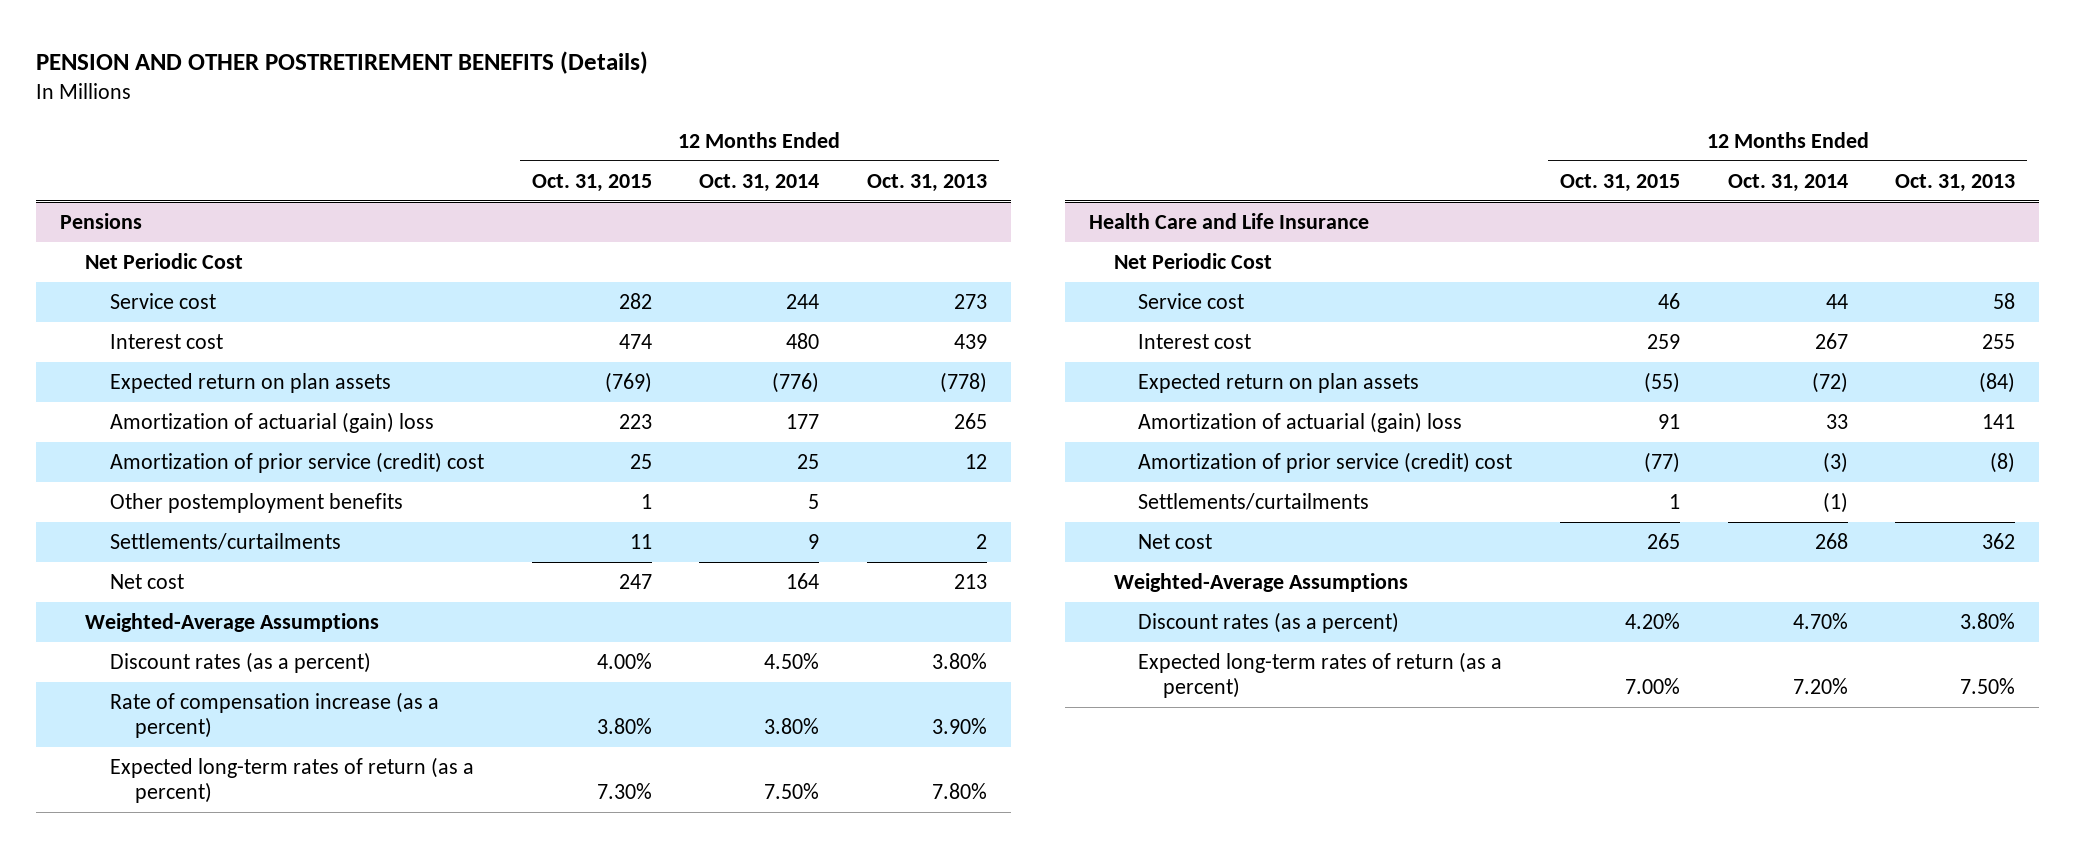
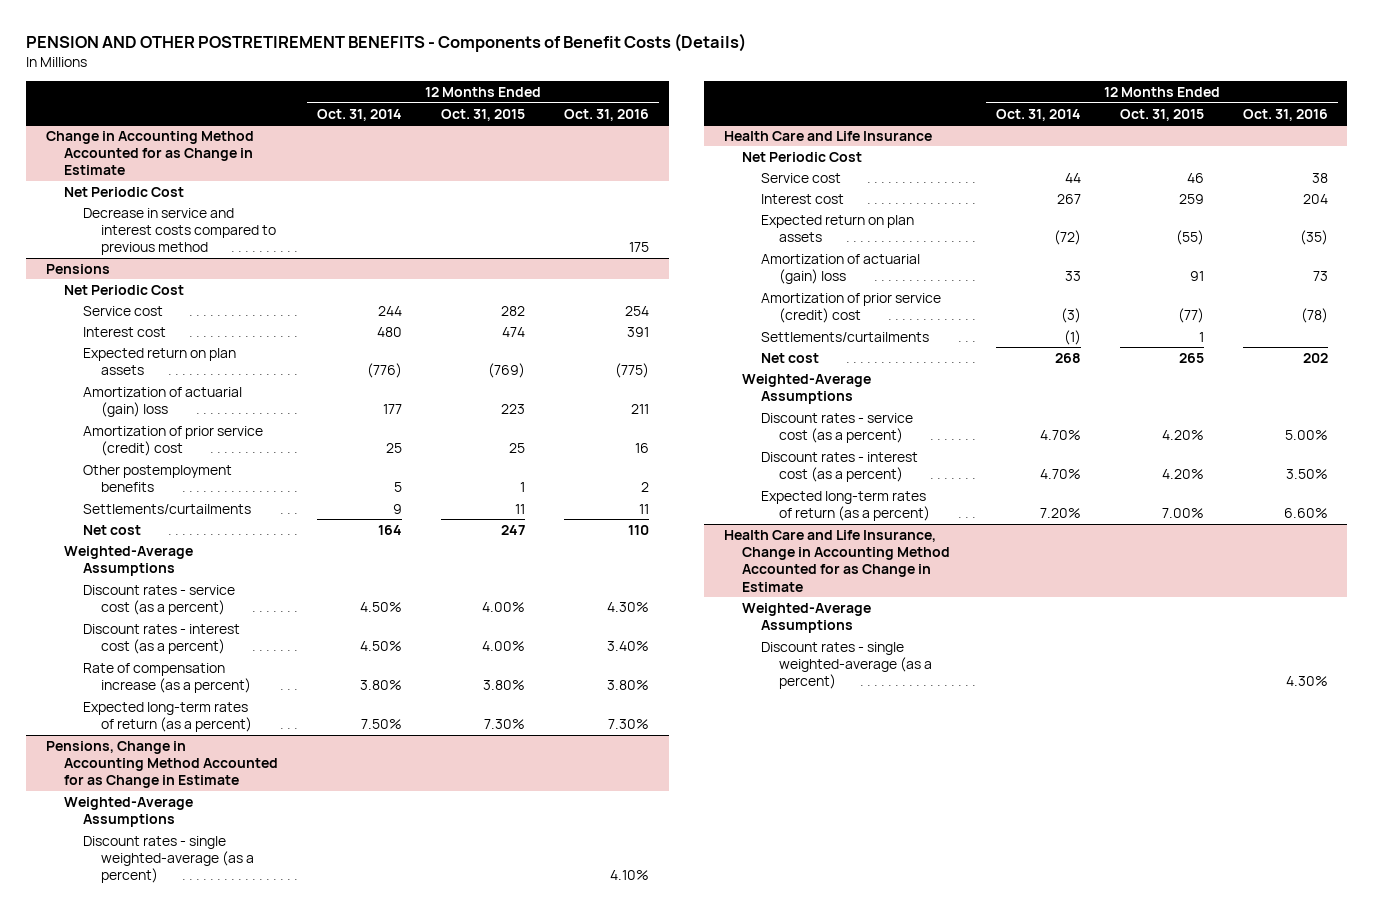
- PENSION AND OTHER POSTRETIREMENT BENEFITS (Details)
+ PENSION AND OTHER POSTRETIREMENT BENEFITS - Components of Benefit Costs (Details)
- | 12 Months Ended Oct. 31, 2015 | 12 Months Ended Oct. 31, 2014 | 12 Months Ended Oct. 31, 2013
+ | 12 Months Ended Oct. 31, 2014 | 12 Months Ended Oct. 31, 2015 | 12 Months Ended Oct. 31, 2016
+ Change in Accounting Method Accounted for as Change in Estimate
+ Net Periodic Cost
+ Decrease in service and interest costs compared to previous method | | | 175
@ Pensions
- Discount rates (as a percent) | 4.00% | 4.50% | 3.80%
+ Discount rates - service cost (as a percent) | 4.50% | 4.00% | 4.30%
+ Discount rates - interest cost (as a percent) | 4.50% | 4.00% | 3.40%
+ Pensions, Change in Accounting Method Accounted for as Change in Estimate
+ Weighted-Average Assumptions
+ Discount rates - single weighted-average (as a percent) | | | 4.10%
@ Health Care and Life Insurance
- Discount rates (as a percent) | 4.20% | 4.70% | 3.80%
+ Discount rates - service cost (as a percent) | 4.70% | 4.20% | 5.00%
+ Discount rates - interest cost (as a percent) | 4.70% | 4.20% | 3.50%
+ Health Care and Life Insurance, Change in Accounting Method Accounted for as Change in Estimate
+ Weighted-Average Assumptions
+ Discount rates - single weighted-average (as a percent) | | | 4.30%

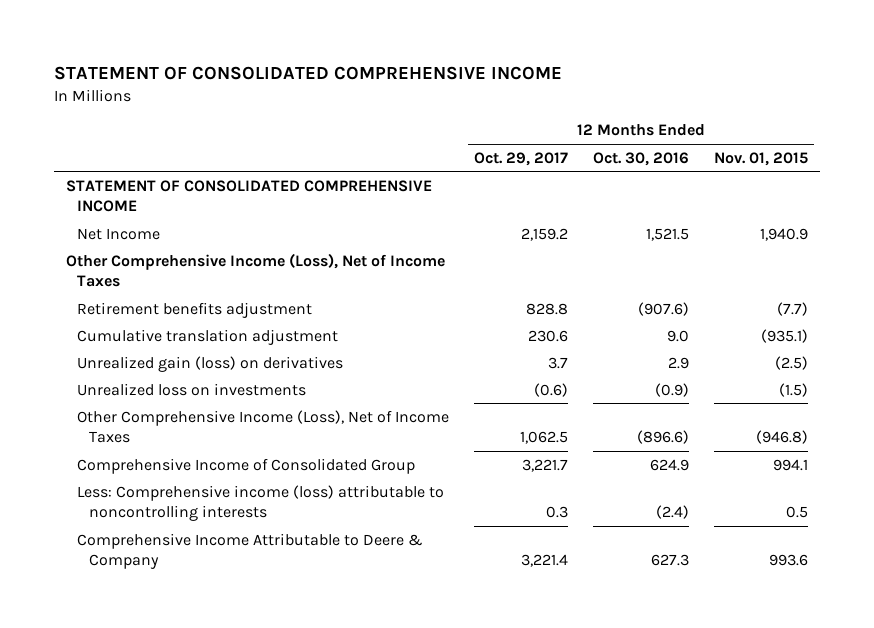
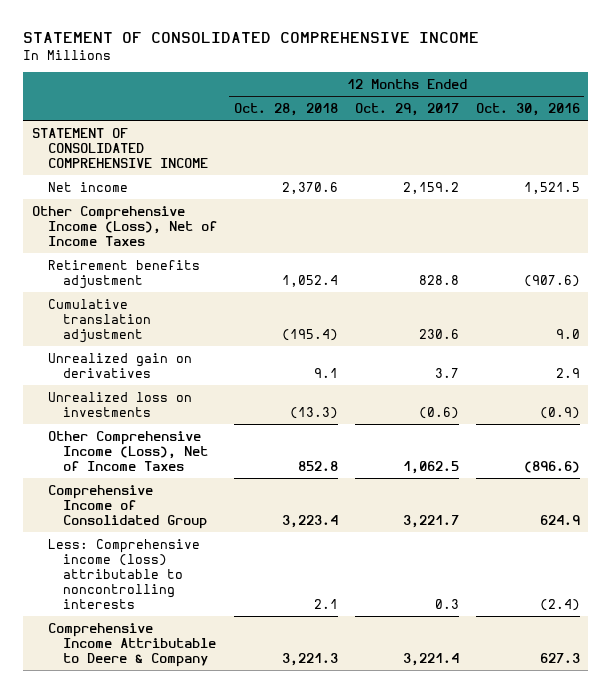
- | 12 Months Ended Oct. 29, 2017 | 12 Months Ended Oct. 30, 2016 | 12 Months Ended Nov. 01, 2015
+ | 12 Months Ended Oct. 28, 2018 | 12 Months Ended Oct. 29, 2017 | 12 Months Ended Oct. 30, 2016
- Net Income | 2,159.2 | 1,521.5 | 1,940.9
+ Net income | 2,370.6 | 2,159.2 | 1,521.5
- Unrealized gain (loss) on derivatives | 3.7 | 2.9 | (2.5)
+ Unrealized gain on derivatives | 9.1 | 3.7 | 2.9

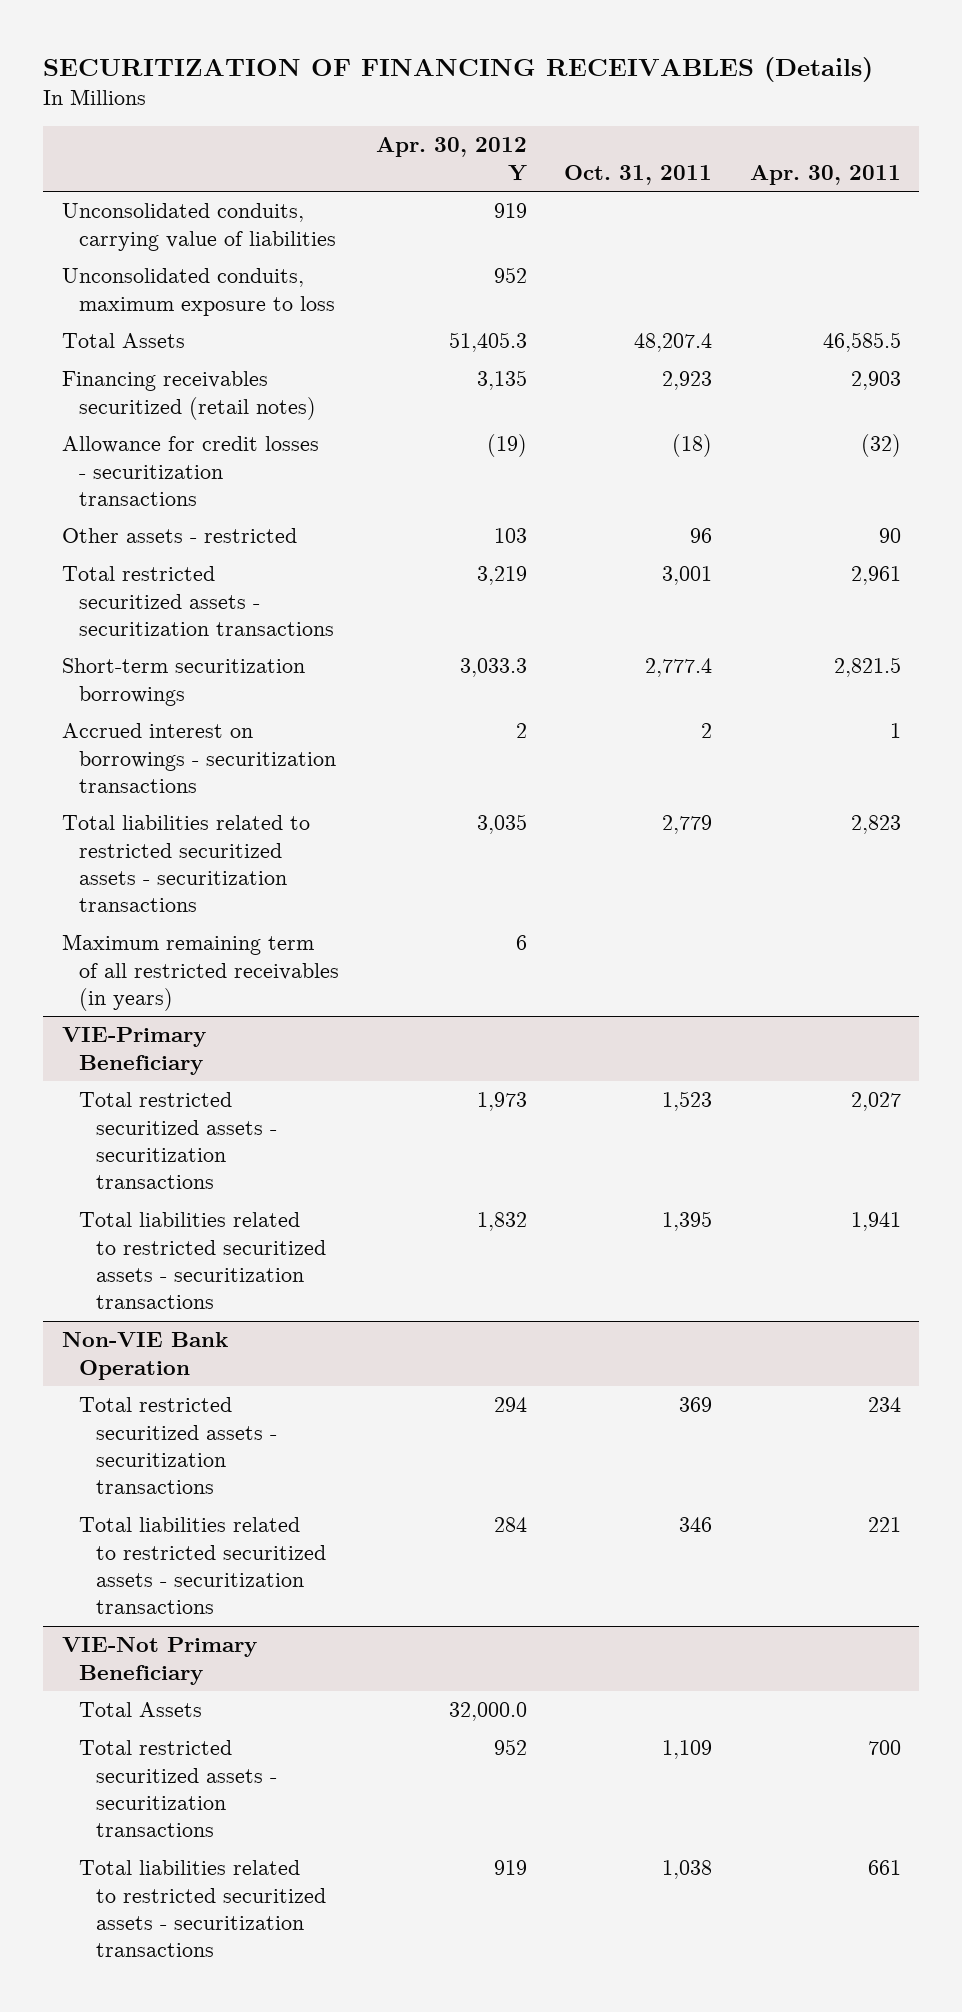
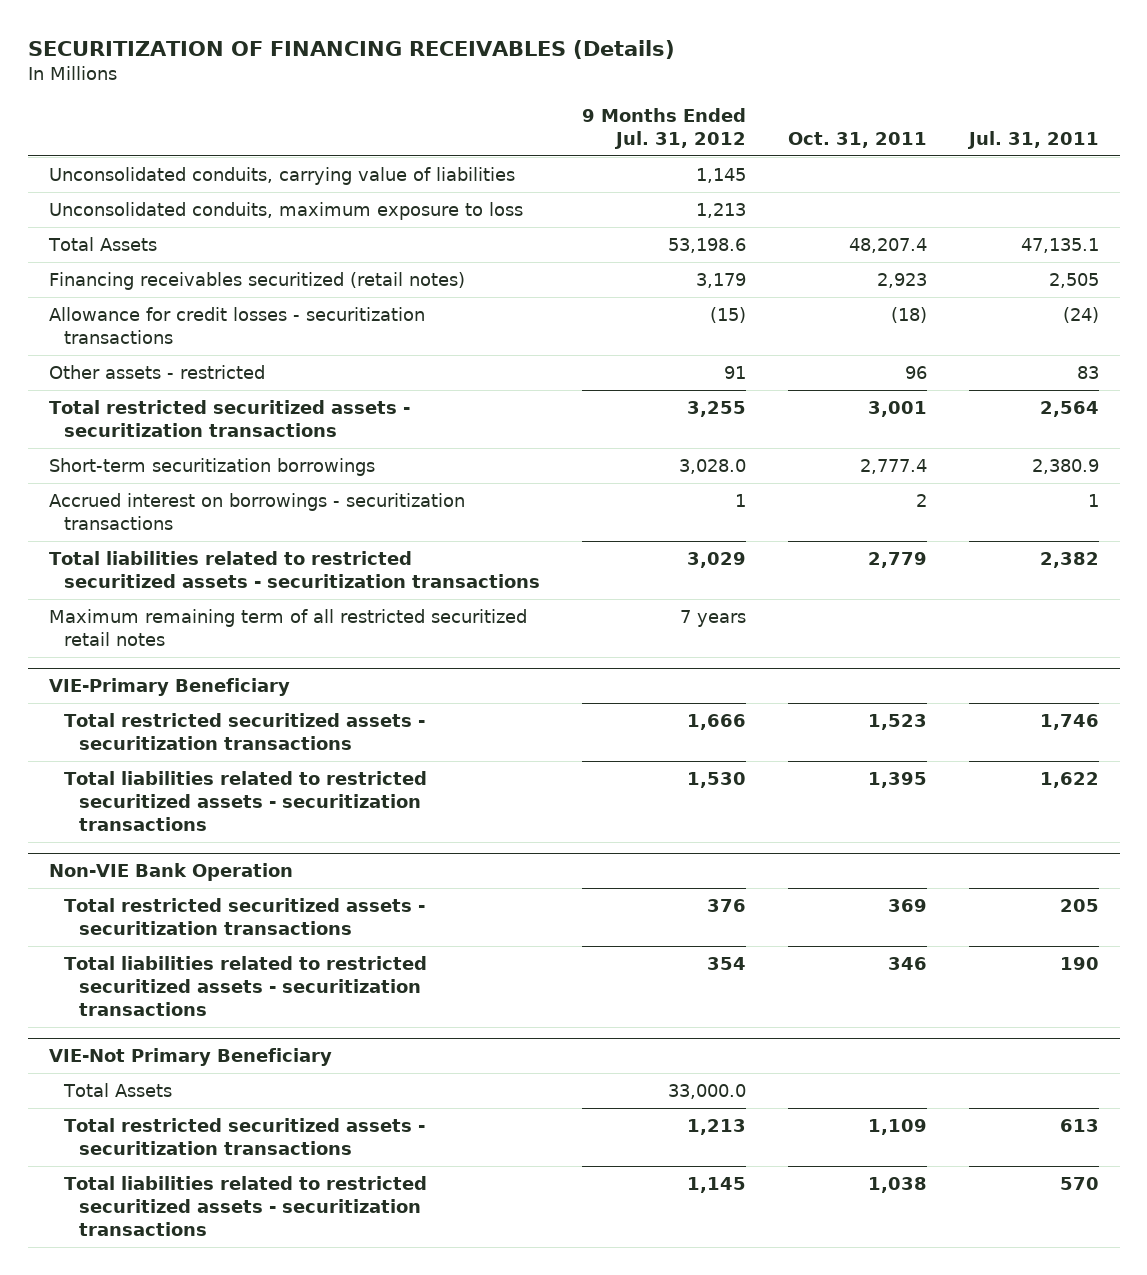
- | Apr. 30, 2012 Y | Oct. 31, 2011 | Apr. 30, 2011
+ | 9 Months Ended Jul. 31, 2012 | Oct. 31, 2011 | Jul. 31, 2011
- Maximum remaining term of all restricted receivables (in years) | 6 | |
+ Maximum remaining term of all restricted securitized retail notes | 7 years | |

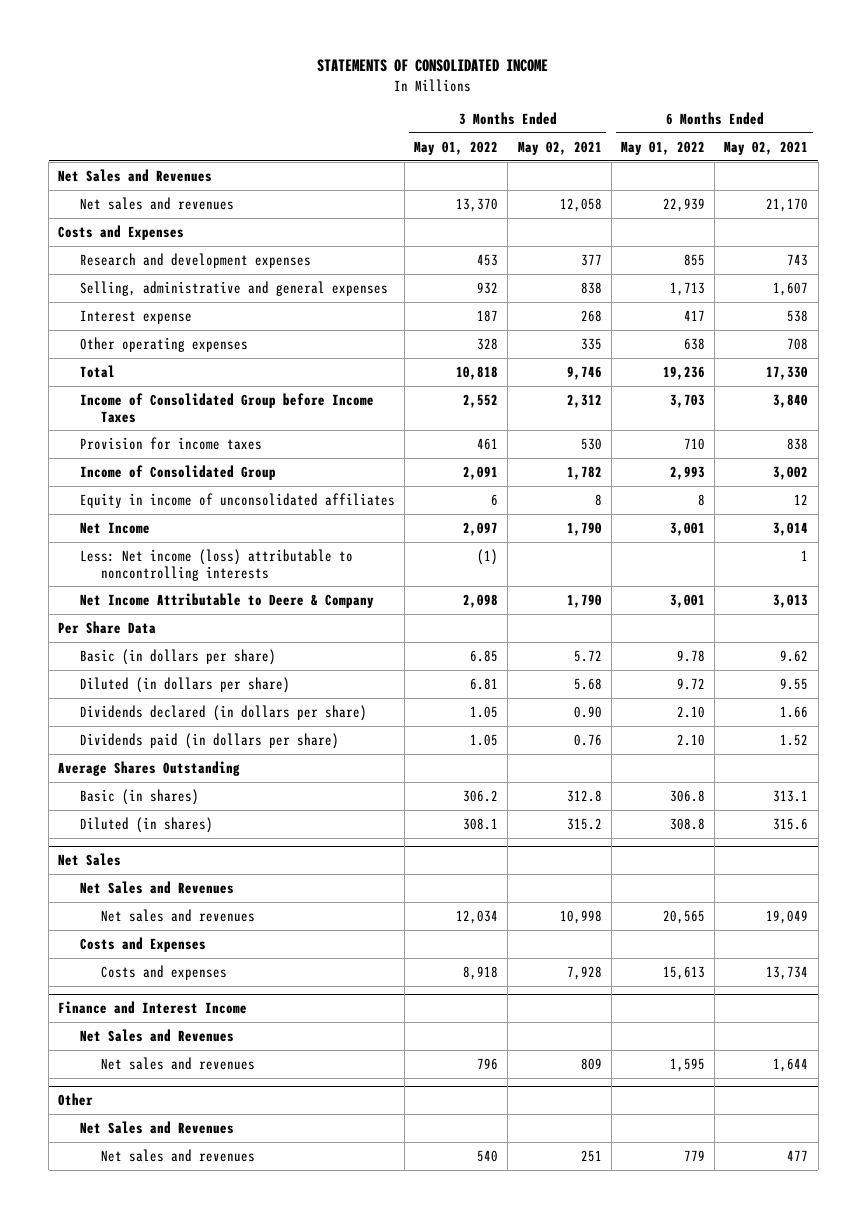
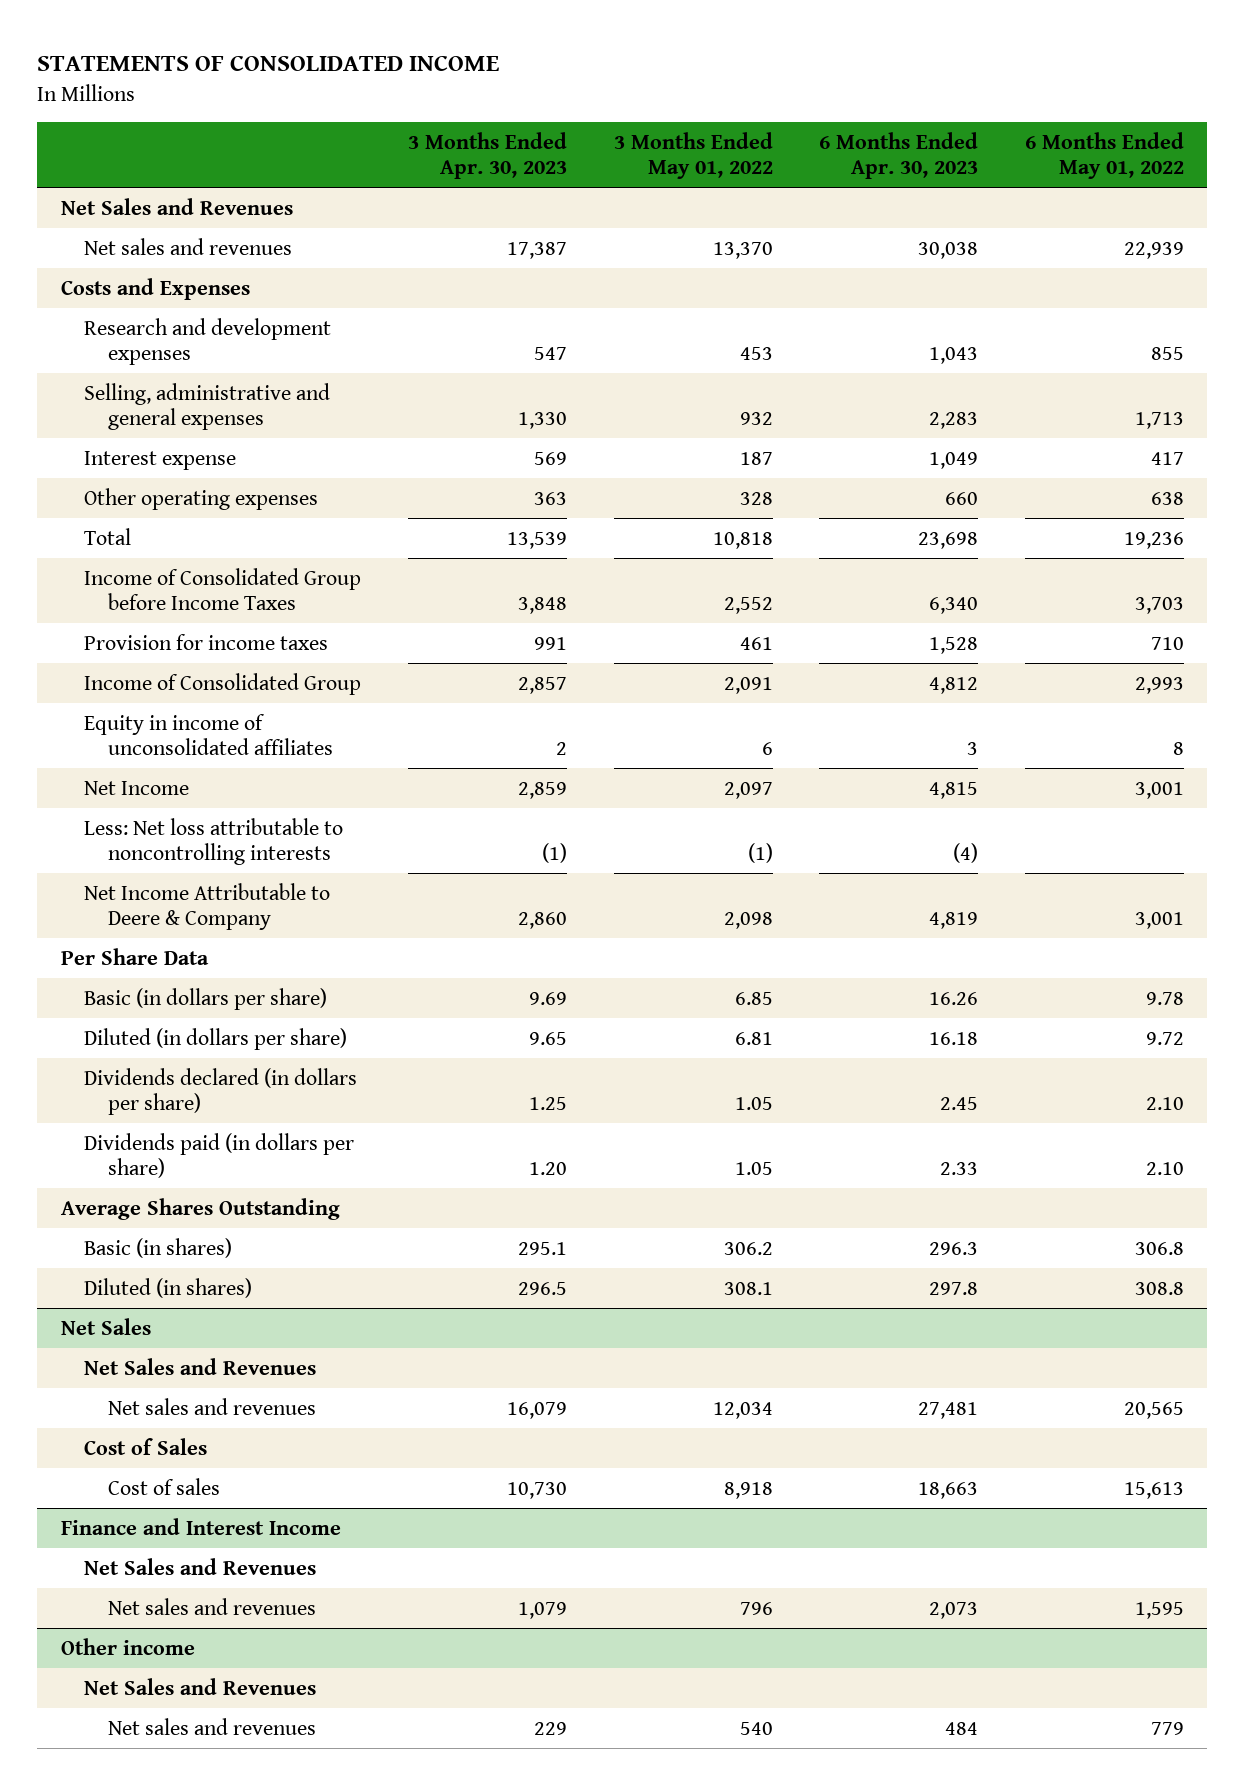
- | 3 Months Ended May 01, 2022 | 3 Months Ended May 02, 2021 | 6 Months Ended May 01, 2022 | 6 Months Ended May 02, 2021
+ | 3 Months Ended Apr. 30, 2023 | 3 Months Ended May 01, 2022 | 6 Months Ended Apr. 30, 2023 | 6 Months Ended May 01, 2022
- Less: Net income (loss) attributable to noncontrolling interests | (1) | | | 1
+ Less: Net loss attributable to noncontrolling interests | (1) | (1) | (4) |
@ Net Sales
- Costs and Expenses
- Costs and expenses | 8,918 | 7,928 | 15,613 | 13,734
+ Cost of Sales
+ Cost of sales | 10,730 | 8,918 | 18,663 | 15,613
- Other
+ Other income

